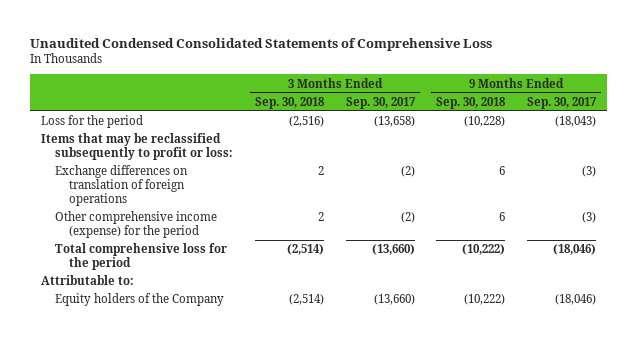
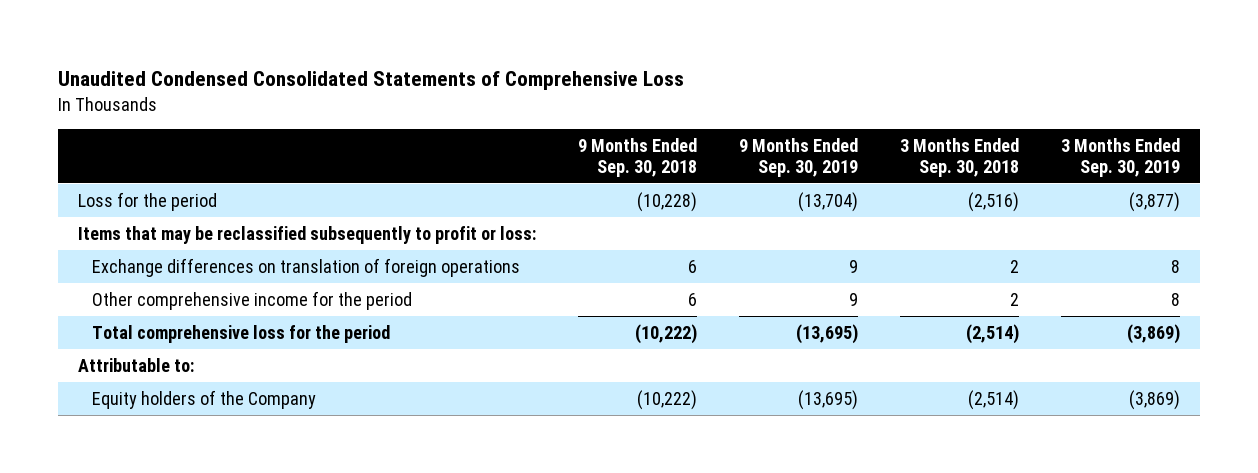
- | 3 Months Ended Sep. 30, 2018 | 3 Months Ended Sep. 30, 2017 | 9 Months Ended Sep. 30, 2018 | 9 Months Ended Sep. 30, 2017
+ | 9 Months Ended Sep. 30, 2018 | 9 Months Ended Sep. 30, 2019 | 3 Months Ended Sep. 30, 2018 | 3 Months Ended Sep. 30, 2019
- Other comprehensive income (expense) for the period | 2 | (2) | 6 | (3)
+ Other comprehensive income for the period | 6 | 9 | 2 | 8

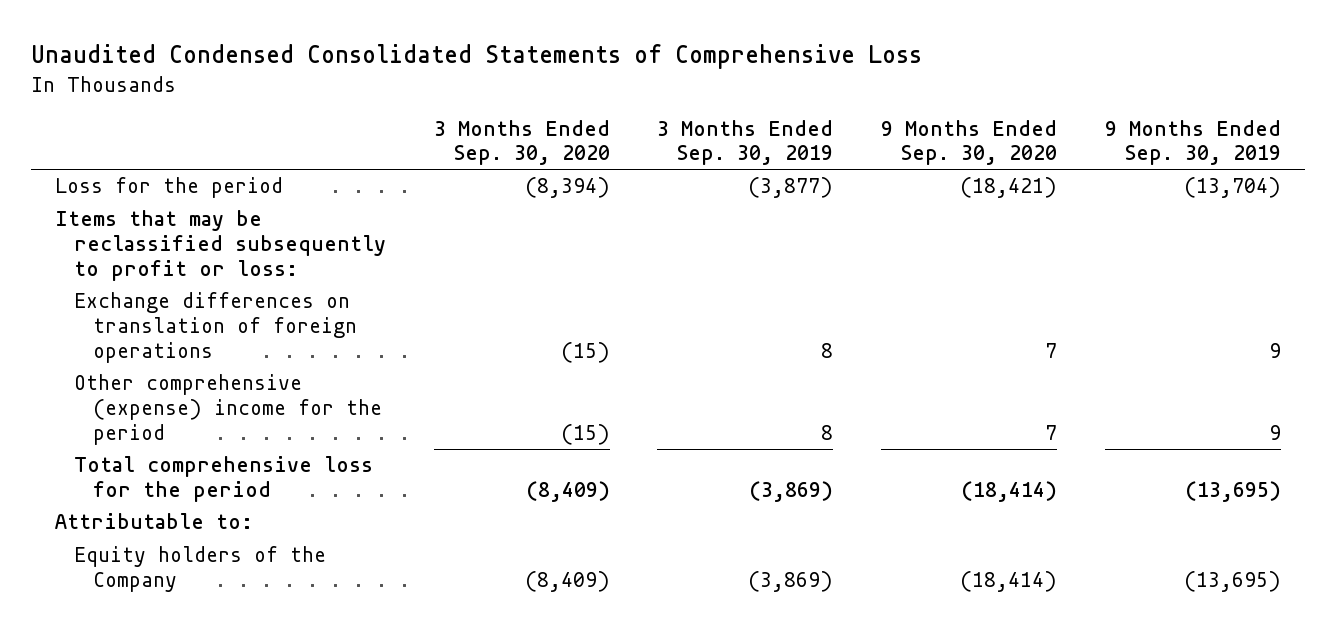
- | 9 Months Ended Sep. 30, 2018 | 9 Months Ended Sep. 30, 2019 | 3 Months Ended Sep. 30, 2018 | 3 Months Ended Sep. 30, 2019
+ | 3 Months Ended Sep. 30, 2020 | 3 Months Ended Sep. 30, 2019 | 9 Months Ended Sep. 30, 2020 | 9 Months Ended Sep. 30, 2019
- Other comprehensive income for the period | 6 | 9 | 2 | 8
+ Other comprehensive (expense) income for the period | (15) | 8 | 7 | 9

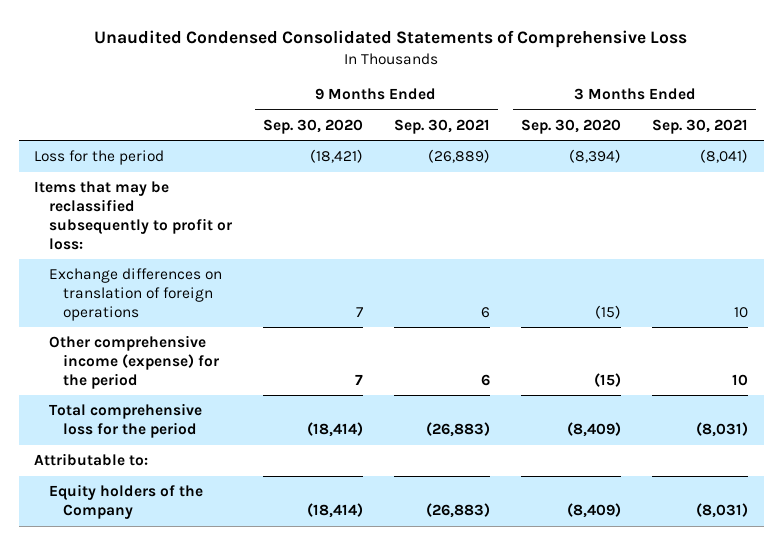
- | 3 Months Ended Sep. 30, 2020 | 3 Months Ended Sep. 30, 2019 | 9 Months Ended Sep. 30, 2020 | 9 Months Ended Sep. 30, 2019
+ | 9 Months Ended Sep. 30, 2020 | 9 Months Ended Sep. 30, 2021 | 3 Months Ended Sep. 30, 2020 | 3 Months Ended Sep. 30, 2021
- Other comprehensive (expense) income for the period | (15) | 8 | 7 | 9
+ Other comprehensive income (expense) for the period | 7 | 6 | (15) | 10

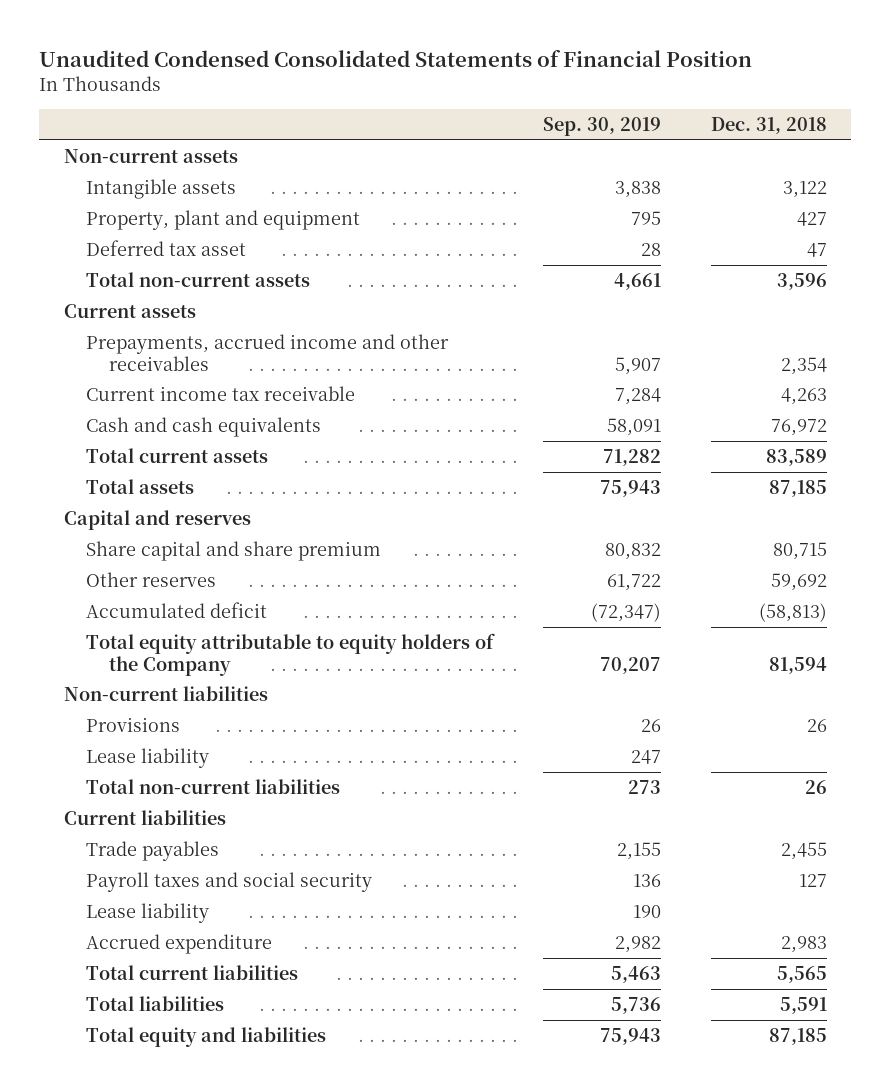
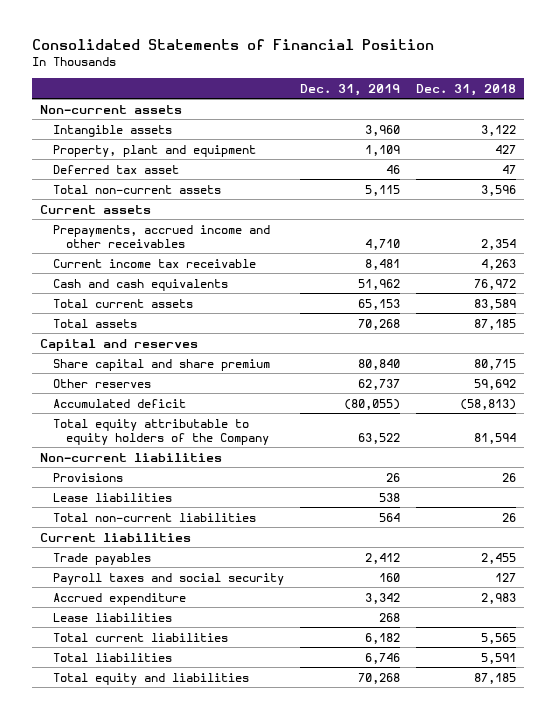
- Unaudited Condensed Consolidated Statements of Financial Position
+ Consolidated Statements of Financial Position
- | Sep. 30, 2019 | Dec. 31, 2018
+ | Dec. 31, 2019 | Dec. 31, 2018
- Lease liability | 247 |
+ Lease liabilities | 538 |
- Lease liability | 190 |
+ Lease liabilities | 268 |

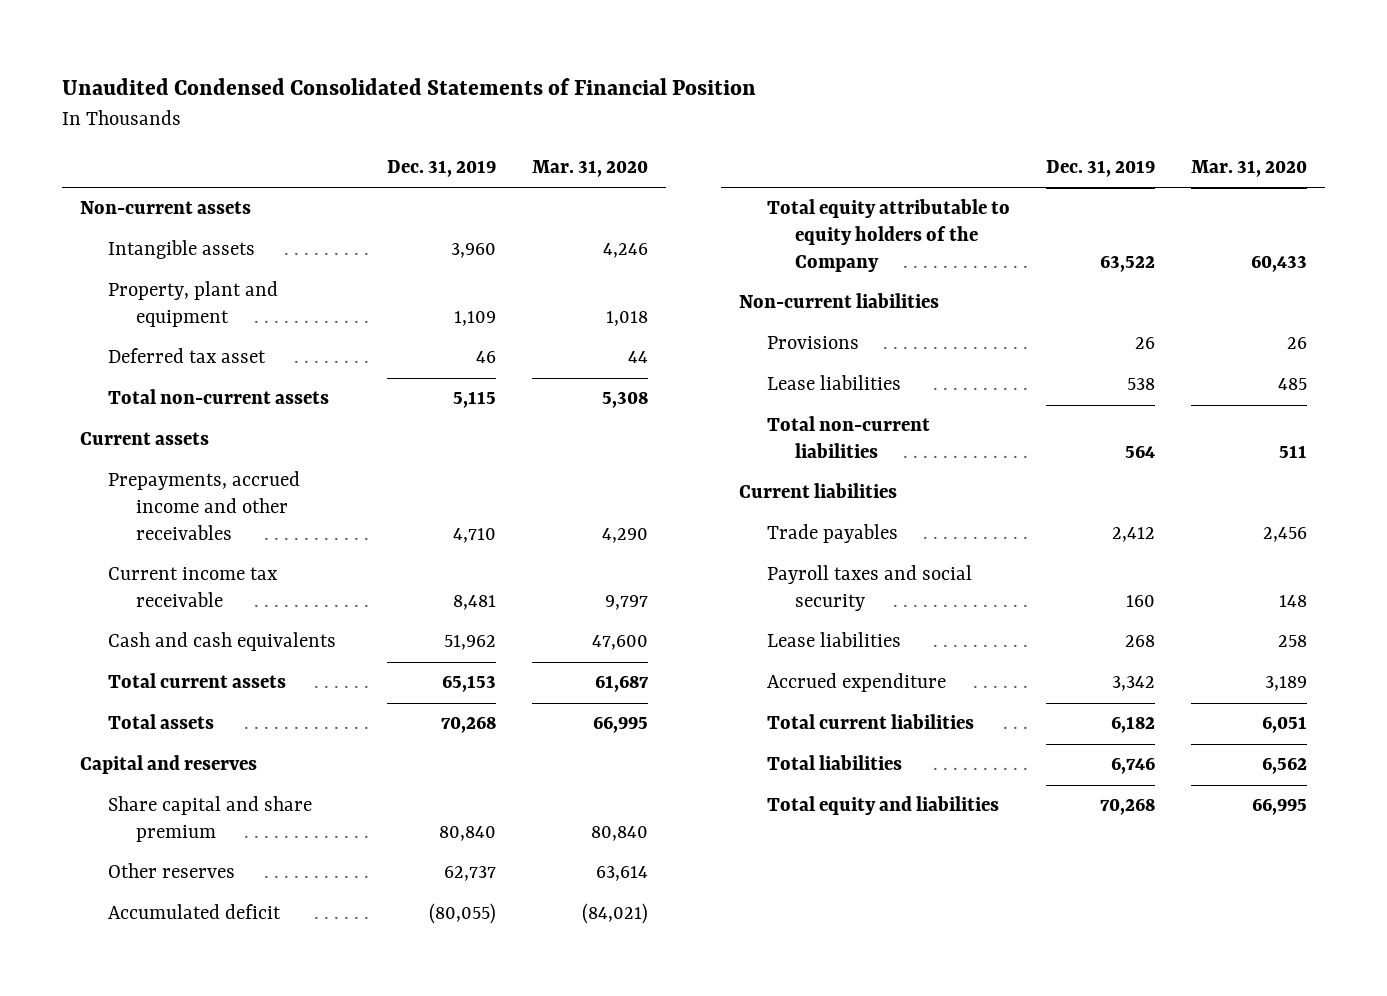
- Consolidated Statements of Financial Position
+ Unaudited Condensed Consolidated Statements of Financial Position
- | Dec. 31, 2019 | Dec. 31, 2018
+ | Dec. 31, 2019 | Mar. 31, 2020
moved down: Accrued expenditure | 3,342 | 3,189

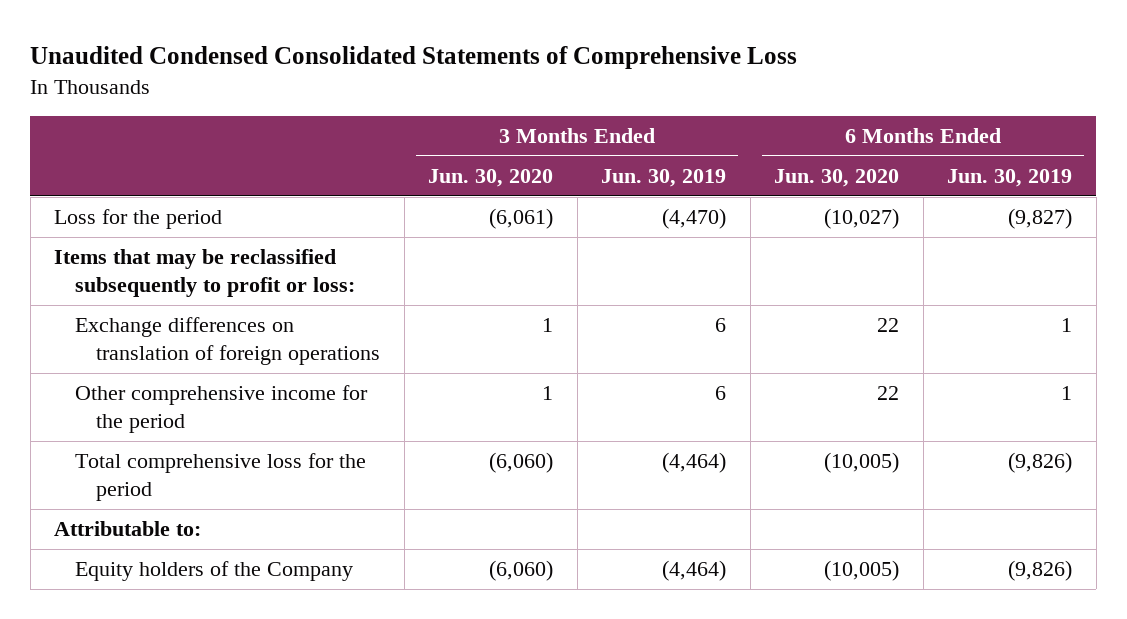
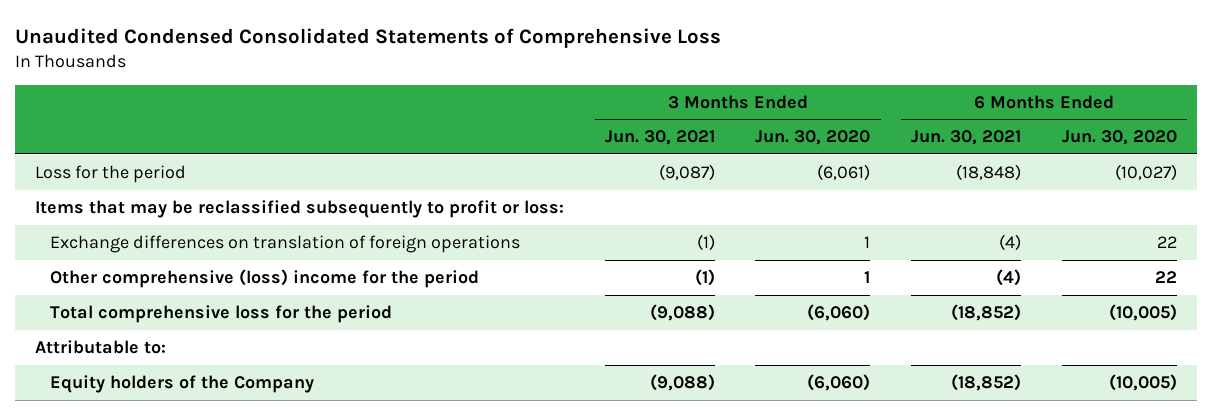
- | 3 Months Ended Jun. 30, 2020 | 3 Months Ended Jun. 30, 2019 | 6 Months Ended Jun. 30, 2020 | 6 Months Ended Jun. 30, 2019
+ | 3 Months Ended Jun. 30, 2021 | 3 Months Ended Jun. 30, 2020 | 6 Months Ended Jun. 30, 2021 | 6 Months Ended Jun. 30, 2020
- Other comprehensive income for the period | 1 | 6 | 22 | 1
+ Other comprehensive (loss) income for the period | (1) | 1 | (4) | 22

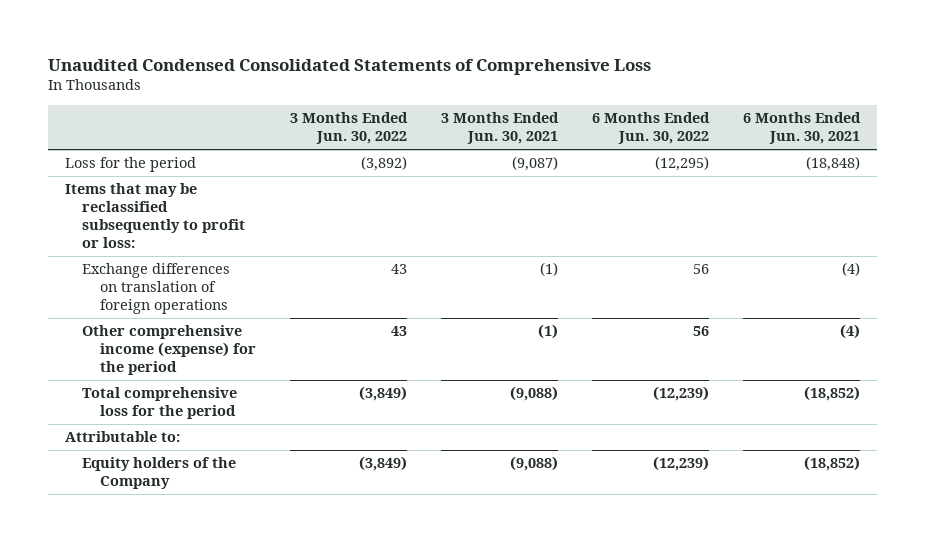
- | 3 Months Ended Jun. 30, 2021 | 3 Months Ended Jun. 30, 2020 | 6 Months Ended Jun. 30, 2021 | 6 Months Ended Jun. 30, 2020
+ | 3 Months Ended Jun. 30, 2022 | 3 Months Ended Jun. 30, 2021 | 6 Months Ended Jun. 30, 2022 | 6 Months Ended Jun. 30, 2021
- Other comprehensive (loss) income for the period | (1) | 1 | (4) | 22
+ Other comprehensive income (expense) for the period | 43 | (1) | 56 | (4)

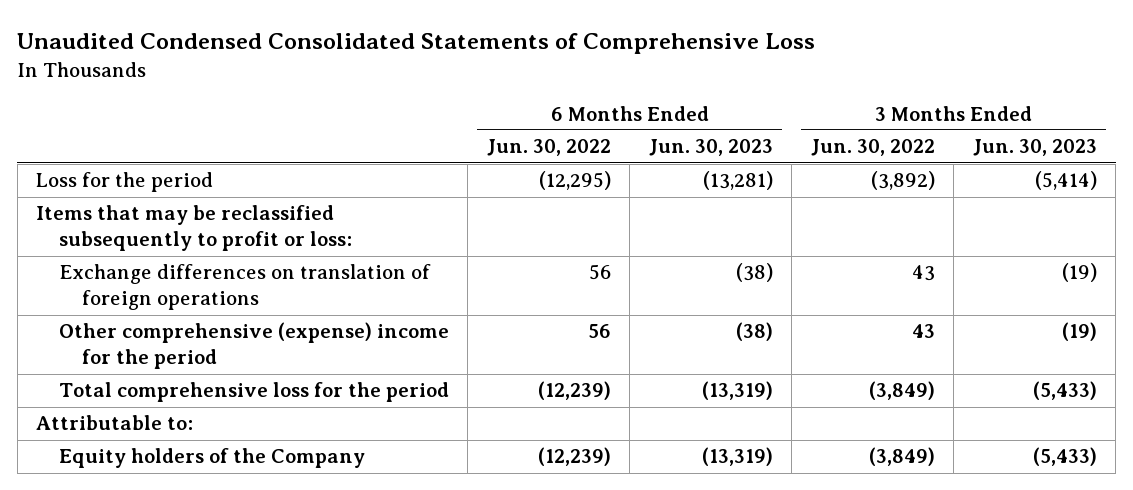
- | 3 Months Ended Jun. 30, 2022 | 3 Months Ended Jun. 30, 2021 | 6 Months Ended Jun. 30, 2022 | 6 Months Ended Jun. 30, 2021
+ | 6 Months Ended Jun. 30, 2022 | 6 Months Ended Jun. 30, 2023 | 3 Months Ended Jun. 30, 2022 | 3 Months Ended Jun. 30, 2023
- Other comprehensive income (expense) for the period | 43 | (1) | 56 | (4)
+ Other comprehensive (expense) income for the period | 56 | (38) | 43 | (19)

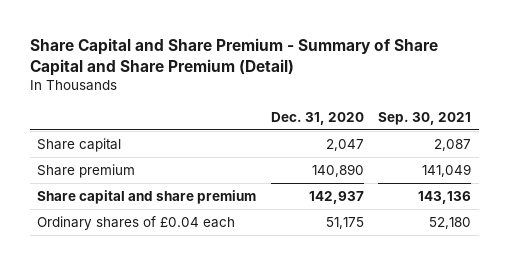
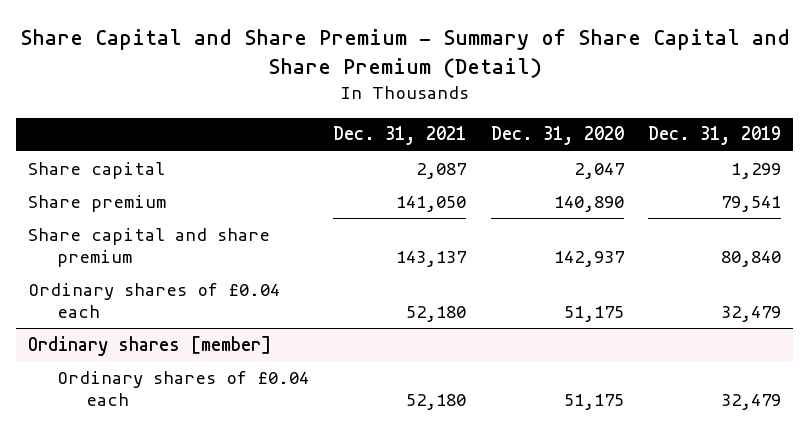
- | Dec. 31, 2020 | Sep. 30, 2021
+ | Dec. 31, 2021 | Dec. 31, 2020 | Dec. 31, 2019
+ Ordinary shares [member]
+ Ordinary shares of £0.04 each | 52,180 | 51,175 | 32,479

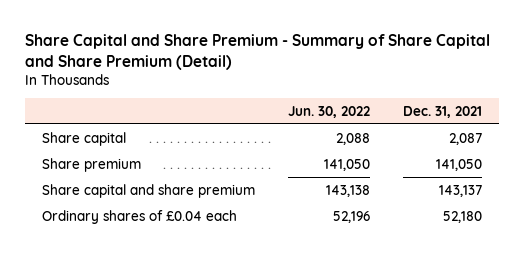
- | Dec. 31, 2021 | Dec. 31, 2020 | Dec. 31, 2019
+ | Jun. 30, 2022 | Dec. 31, 2021
- Ordinary shares [member]
- Ordinary shares of £0.04 each | 52,180 | 51,175 | 32,479

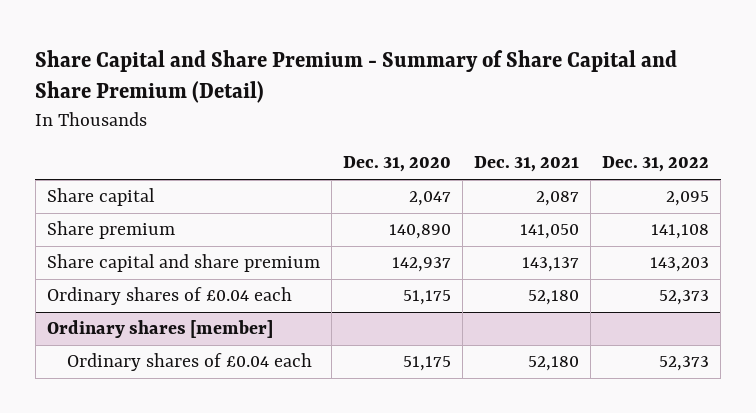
- | Jun. 30, 2022 | Dec. 31, 2021
+ | Dec. 31, 2020 | Dec. 31, 2021 | Dec. 31, 2022
+ Ordinary shares [member]
+ Ordinary shares of £0.04 each | 51,175 | 52,180 | 52,373

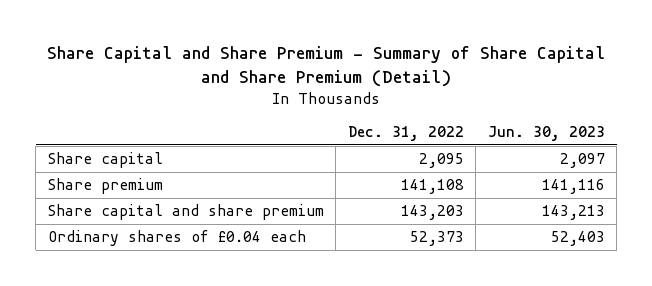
- | Dec. 31, 2020 | Dec. 31, 2021 | Dec. 31, 2022
+ | Dec. 31, 2022 | Jun. 30, 2023
- Ordinary shares [member]
- Ordinary shares of £0.04 each | 51,175 | 52,180 | 52,373

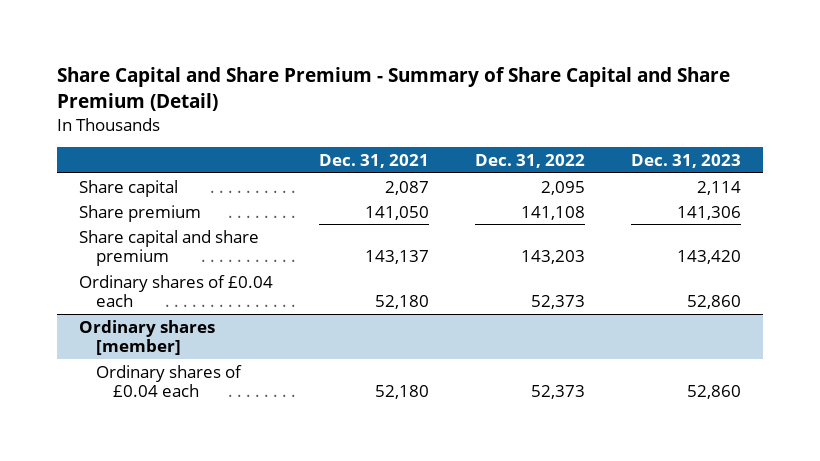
- | Dec. 31, 2022 | Jun. 30, 2023
+ | Dec. 31, 2021 | Dec. 31, 2022 | Dec. 31, 2023
+ Ordinary shares [member]
+ Ordinary shares of £0.04 each | 52,180 | 52,373 | 52,860

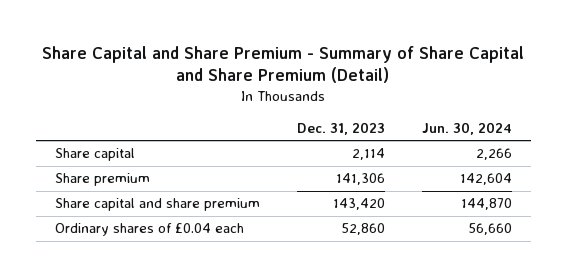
- | Dec. 31, 2021 | Dec. 31, 2022 | Dec. 31, 2023
+ | Dec. 31, 2023 | Jun. 30, 2024
- Ordinary shares [member]
- Ordinary shares of £0.04 each | 52,180 | 52,373 | 52,860

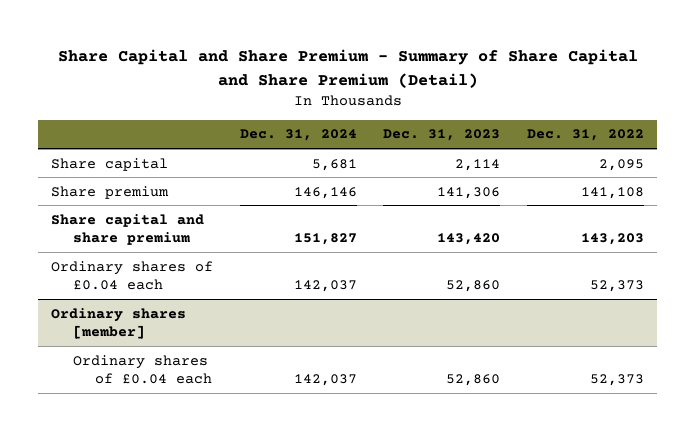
- | Dec. 31, 2023 | Jun. 30, 2024
+ | Dec. 31, 2024 | Dec. 31, 2023 | Dec. 31, 2022
+ Ordinary shares [member]
+ Ordinary shares of £0.04 each | 142,037 | 52,860 | 52,373

